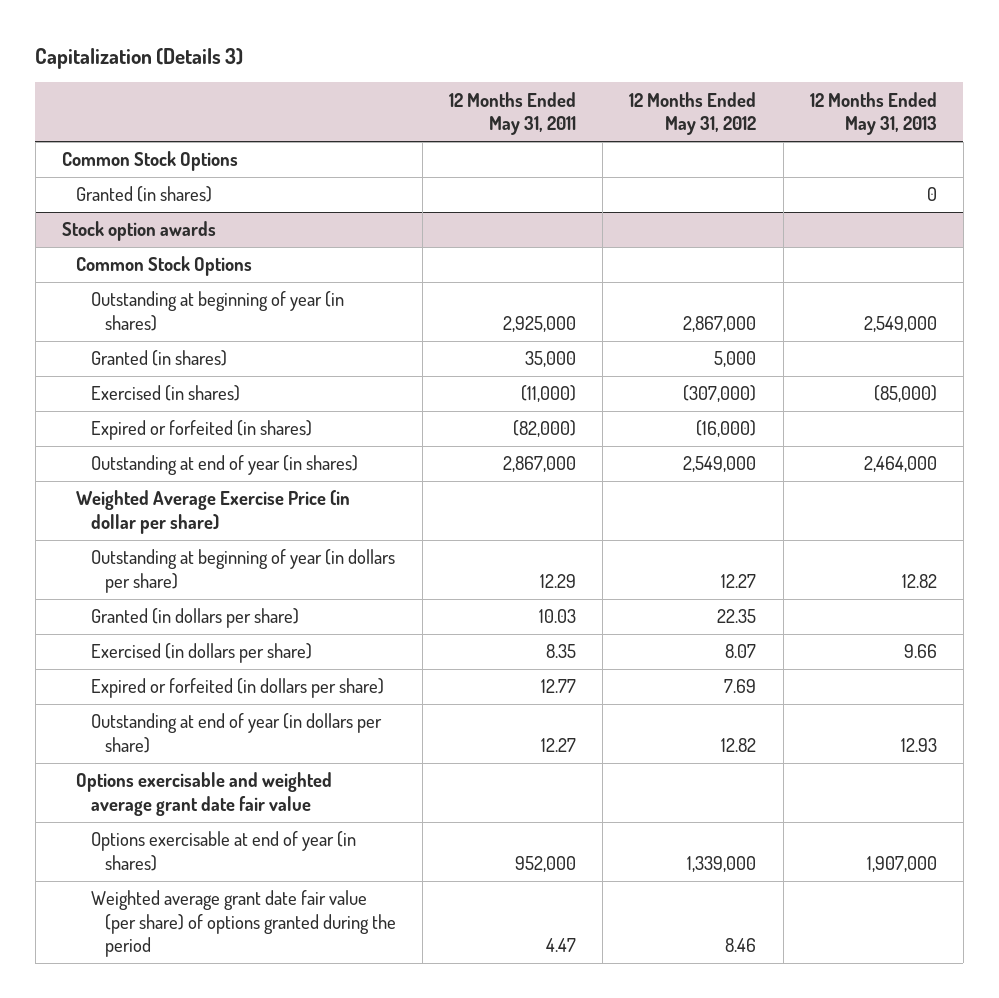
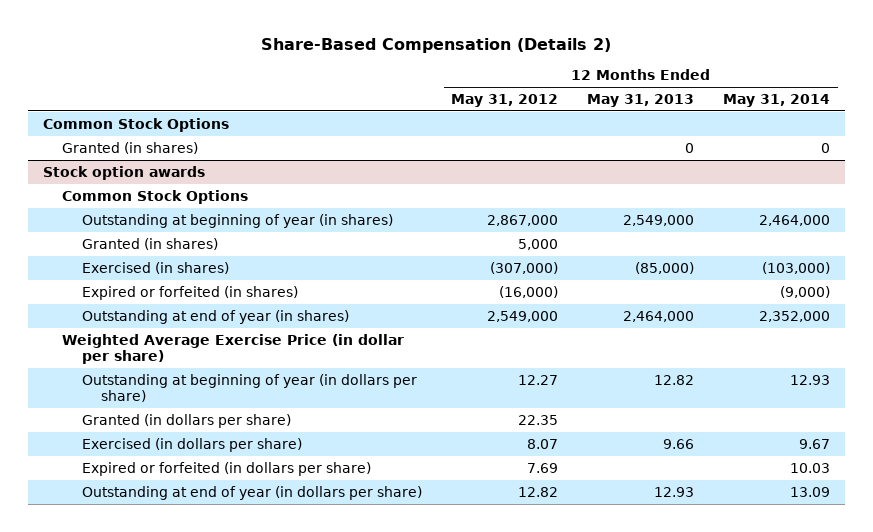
- Capitalization (Details 3)
+ Share-Based Compensation (Details 2)
- | 12 Months Ended May 31, 2011 | 12 Months Ended May 31, 2012 | 12 Months Ended May 31, 2013
+ | 12 Months Ended May 31, 2012 | 12 Months Ended May 31, 2013 | 12 Months Ended May 31, 2014
@ Stock option awards
- Options exercisable and weighted average grant date fair value
- Options exercisable at end of year (in shares) | 952,000 | 1,339,000 | 1,907,000
- Weighted average grant date fair value (per share) of options granted during the period | 4.47 | 8.46 |

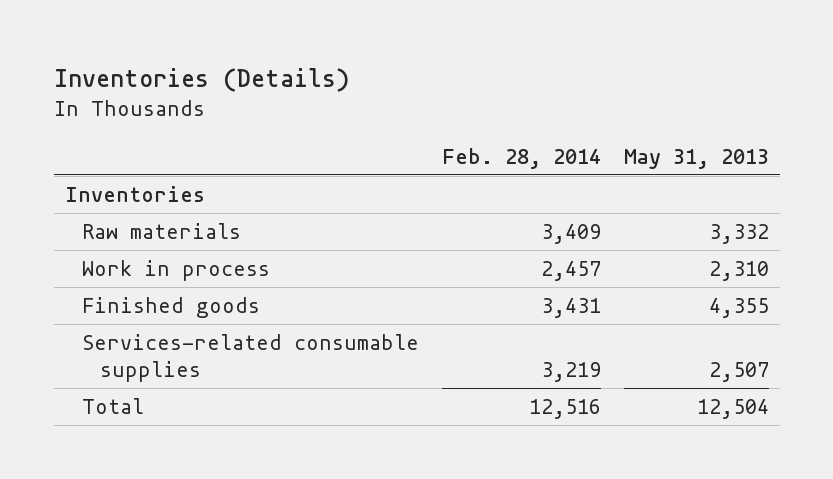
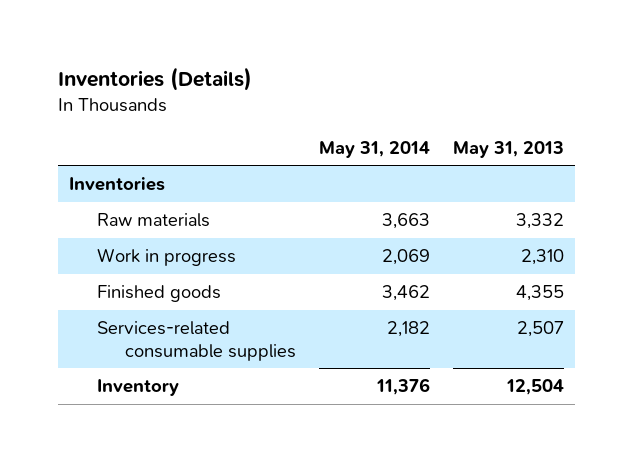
- | Feb. 28, 2014 | May 31, 2013
+ | May 31, 2014 | May 31, 2013
- Work in process | 2,457 | 2,310
+ Work in progress | 2,069 | 2,310
- Total | 12,516 | 12,504
+ Inventory | 11,376 | 12,504

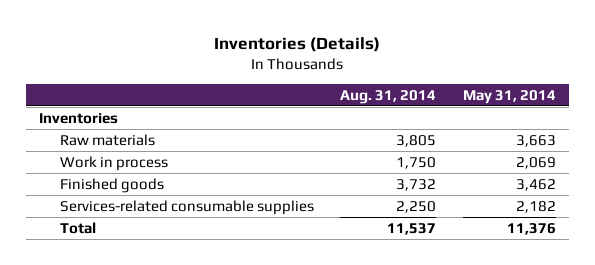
- | May 31, 2014 | May 31, 2013
+ | Aug. 31, 2014 | May 31, 2014
- Work in progress | 2,069 | 2,310
+ Work in process | 1,750 | 2,069
- Inventory | 11,376 | 12,504
+ Total | 11,537 | 11,376

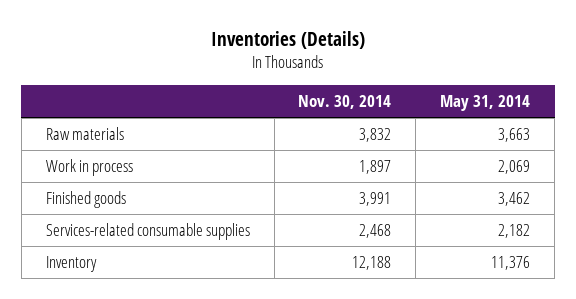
- | Aug. 31, 2014 | May 31, 2014
+ | Nov. 30, 2014 | May 31, 2014
- Inventories
- Total | 11,537 | 11,376
+ Inventory | 12,188 | 11,376

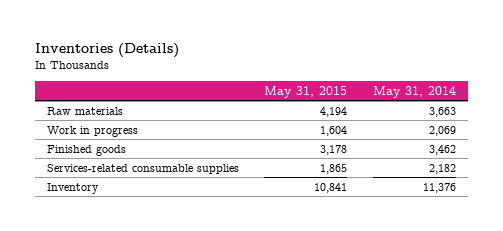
- | Nov. 30, 2014 | May 31, 2014
+ | May 31, 2015 | May 31, 2014
- Work in process | 1,897 | 2,069
+ Work in progress | 1,604 | 2,069

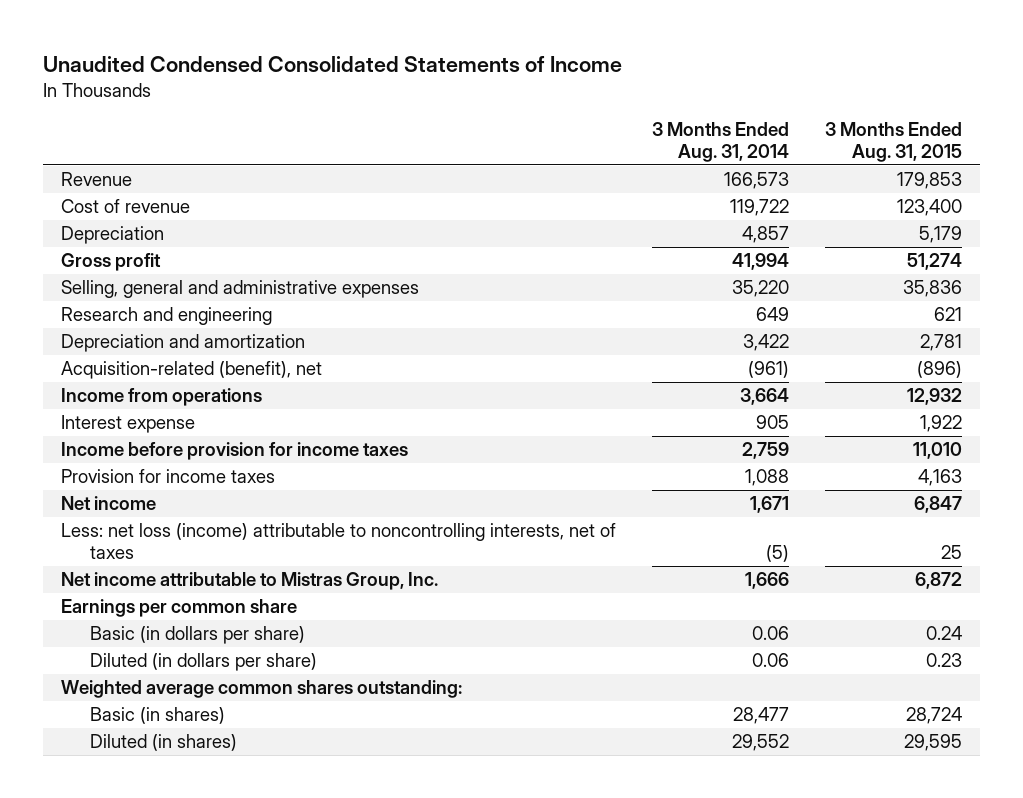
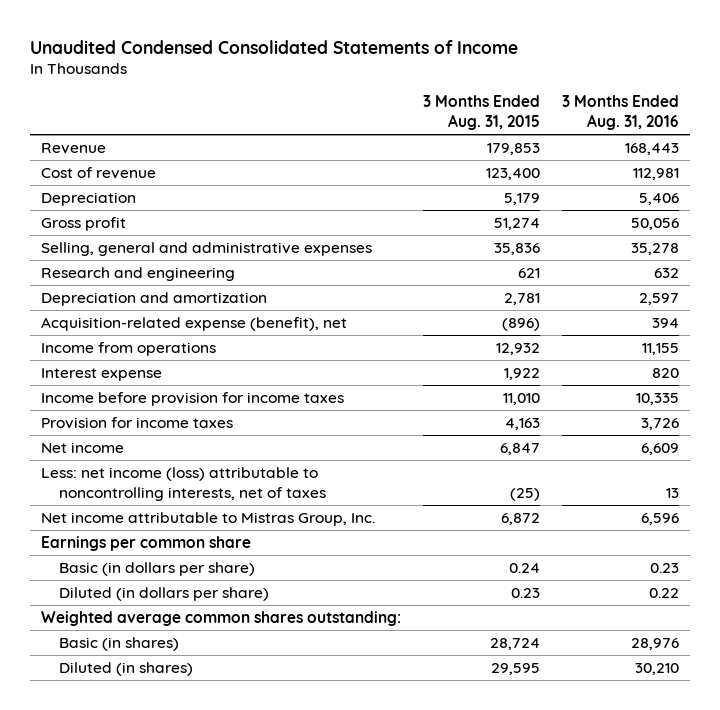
- | 3 Months Ended Aug. 31, 2014 | 3 Months Ended Aug. 31, 2015
+ | 3 Months Ended Aug. 31, 2015 | 3 Months Ended Aug. 31, 2016
- Acquisition-related (benefit), net | (961) | (896)
+ Acquisition-related expense (benefit), net | (896) | 394
- Less: net loss (income) attributable to noncontrolling interests, net of taxes | (5) | 25
+ Less: net income (loss) attributable to noncontrolling interests, net of taxes | (25) | 13

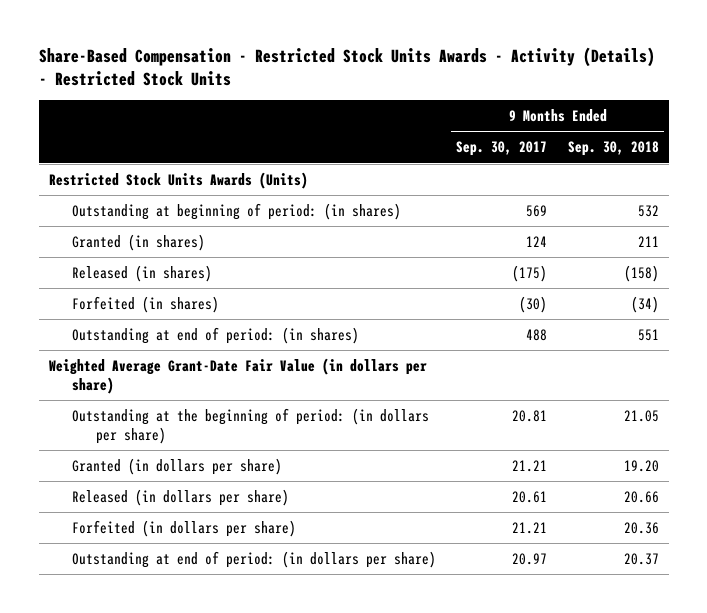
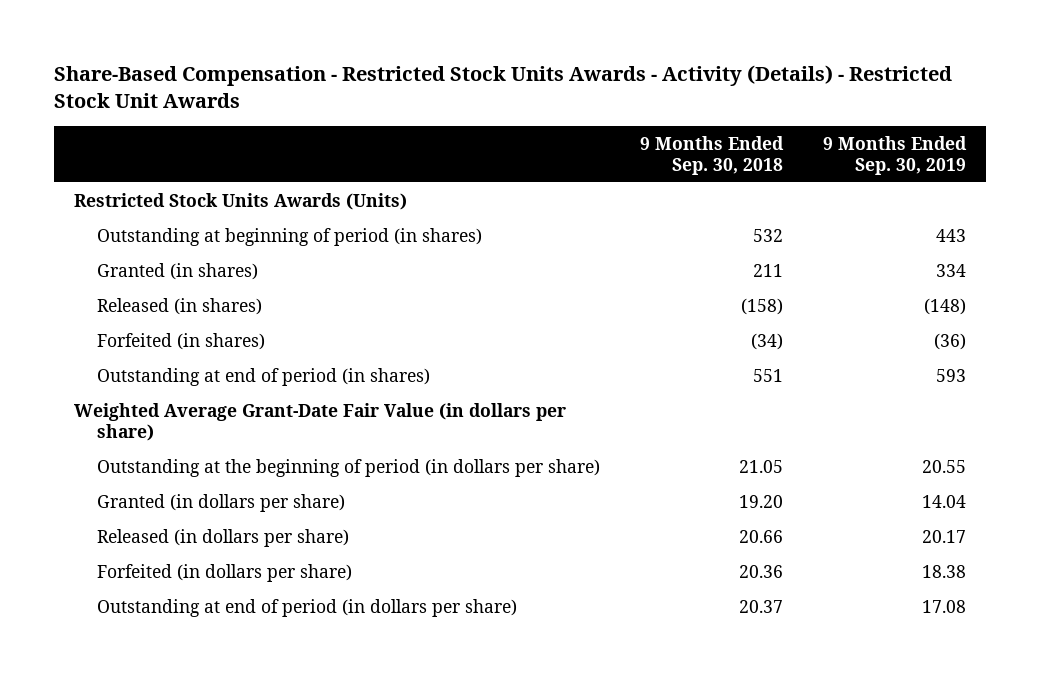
- Share-Based Compensation - Restricted Stock Units Awards - Activity (Details) - Restricted Stock Units
+ Share-Based Compensation - Restricted Stock Units Awards - Activity (Details) - Restricted Stock Unit Awards
- | 9 Months Ended Sep. 30, 2017 | 9 Months Ended Sep. 30, 2018
+ | 9 Months Ended Sep. 30, 2018 | 9 Months Ended Sep. 30, 2019
- Outstanding at beginning of period: (in shares) | 569 | 532
+ Outstanding at beginning of period (in shares) | 532 | 443
- Outstanding at end of period: (in shares) | 488 | 551
+ Outstanding at end of period (in shares) | 551 | 593
- Outstanding at the beginning of period: (in dollars per share) | 20.81 | 21.05
+ Outstanding at the beginning of period (in dollars per share) | 21.05 | 20.55
- Outstanding at end of period: (in dollars per share) | 20.97 | 20.37
+ Outstanding at end of period (in dollars per share) | 20.37 | 17.08

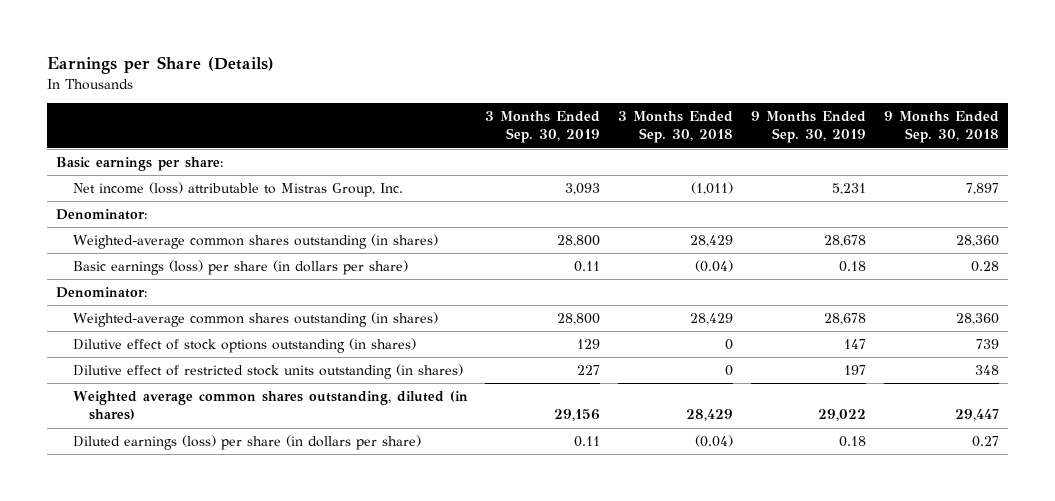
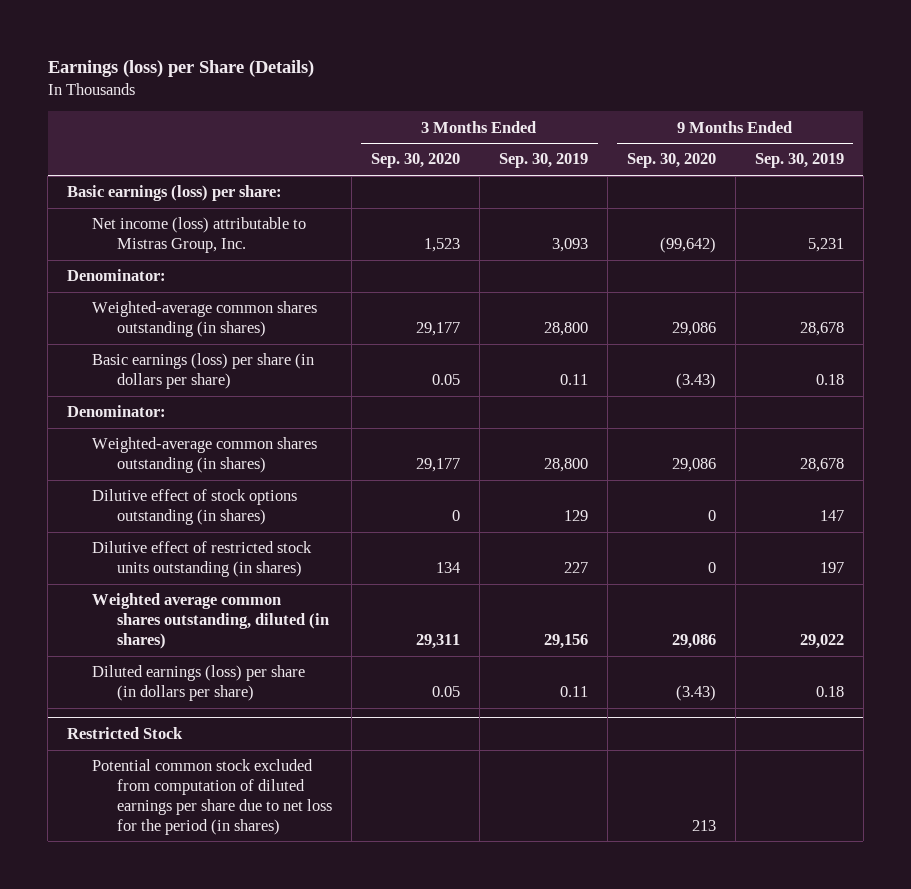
- Earnings per Share (Details)
+ Earnings (loss) per Share (Details)
- | 3 Months Ended Sep. 30, 2019 | 3 Months Ended Sep. 30, 2018 | 9 Months Ended Sep. 30, 2019 | 9 Months Ended Sep. 30, 2018
+ | 3 Months Ended Sep. 30, 2020 | 3 Months Ended Sep. 30, 2019 | 9 Months Ended Sep. 30, 2020 | 9 Months Ended Sep. 30, 2019
- Basic earnings per share:
+ Basic earnings (loss) per share:
+ Restricted Stock
+ Potential common stock excluded from computation of diluted earnings per share due to net loss for the period (in shares) | | | 213 |

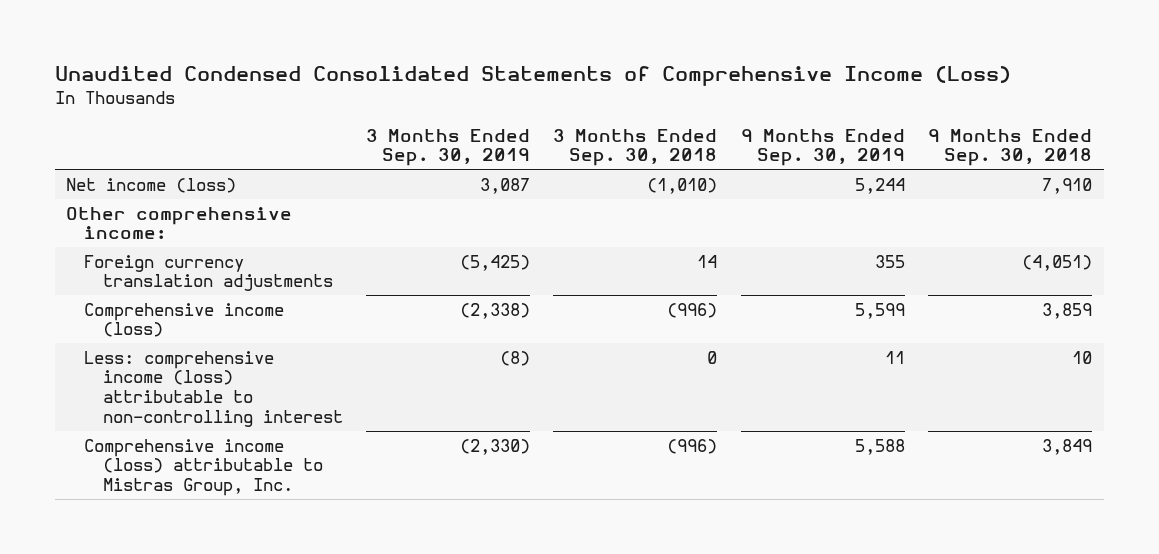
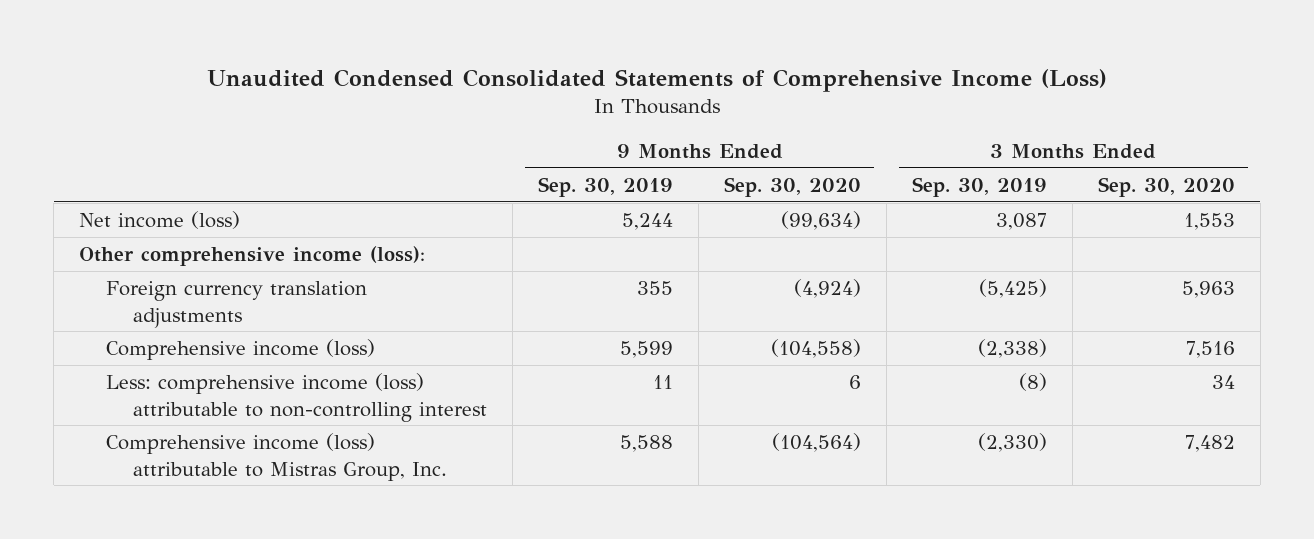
- | 3 Months Ended Sep. 30, 2019 | 3 Months Ended Sep. 30, 2018 | 9 Months Ended Sep. 30, 2019 | 9 Months Ended Sep. 30, 2018
+ | 9 Months Ended Sep. 30, 2019 | 9 Months Ended Sep. 30, 2020 | 3 Months Ended Sep. 30, 2019 | 3 Months Ended Sep. 30, 2020
- Other comprehensive income:
+ Other comprehensive income (loss):

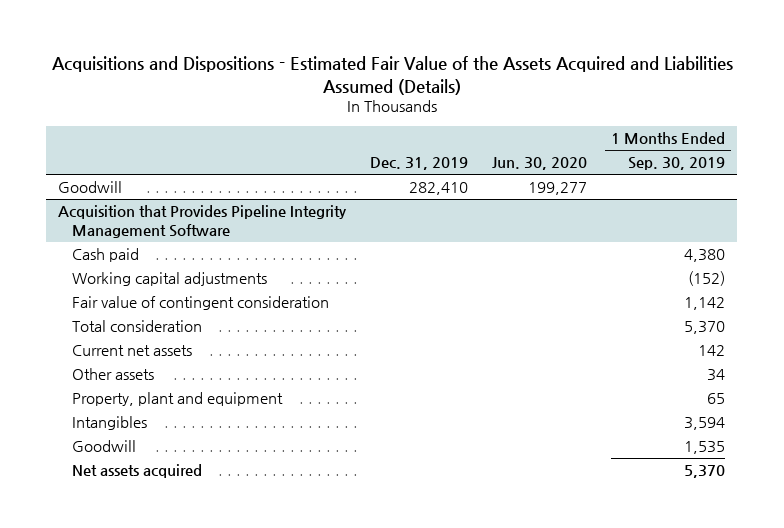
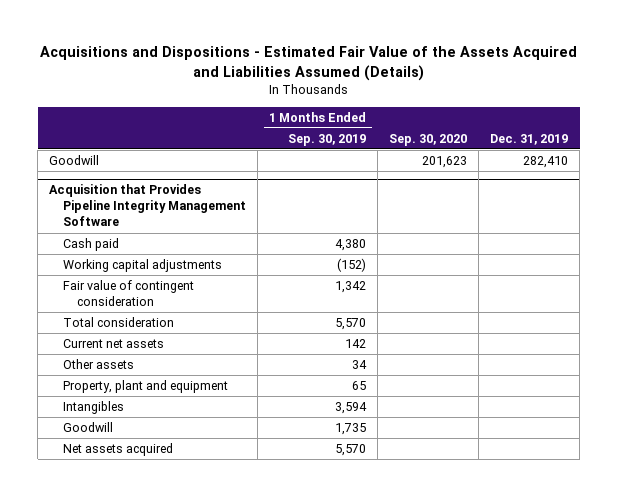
- | Dec. 31, 2019 | Jun. 30, 2020 | 1 Months Ended Sep. 30, 2019
+ | 1 Months Ended Sep. 30, 2019 | Sep. 30, 2020 | Dec. 31, 2019
@ Acquisition that Provides Pipeline Integrity Management Software
- Fair value of contingent consideration | | | 1,142
- Total consideration | | | 5,370
+ Fair value of contingent consideration | 1,342 | |
+ Total consideration | 5,570 | |
- Goodwill | | | 1,535
- Net assets acquired | | | 5,370
+ Goodwill | 1,735 | |
+ Net assets acquired | 5,570 | |

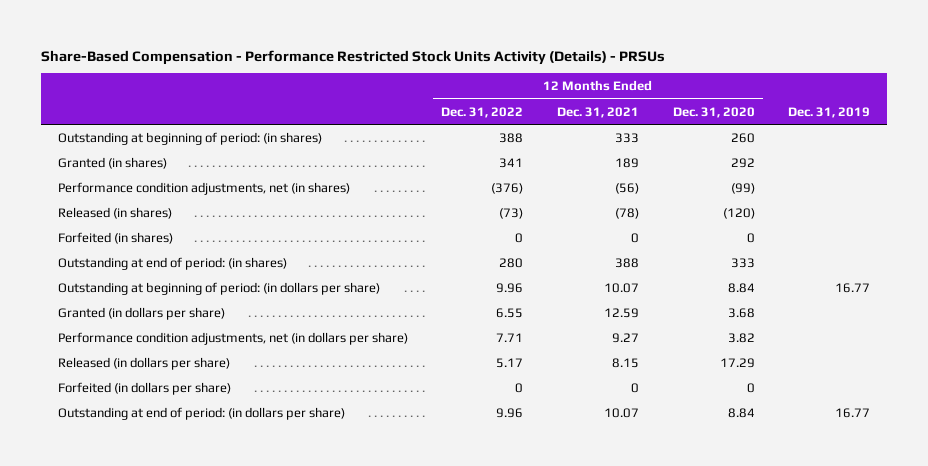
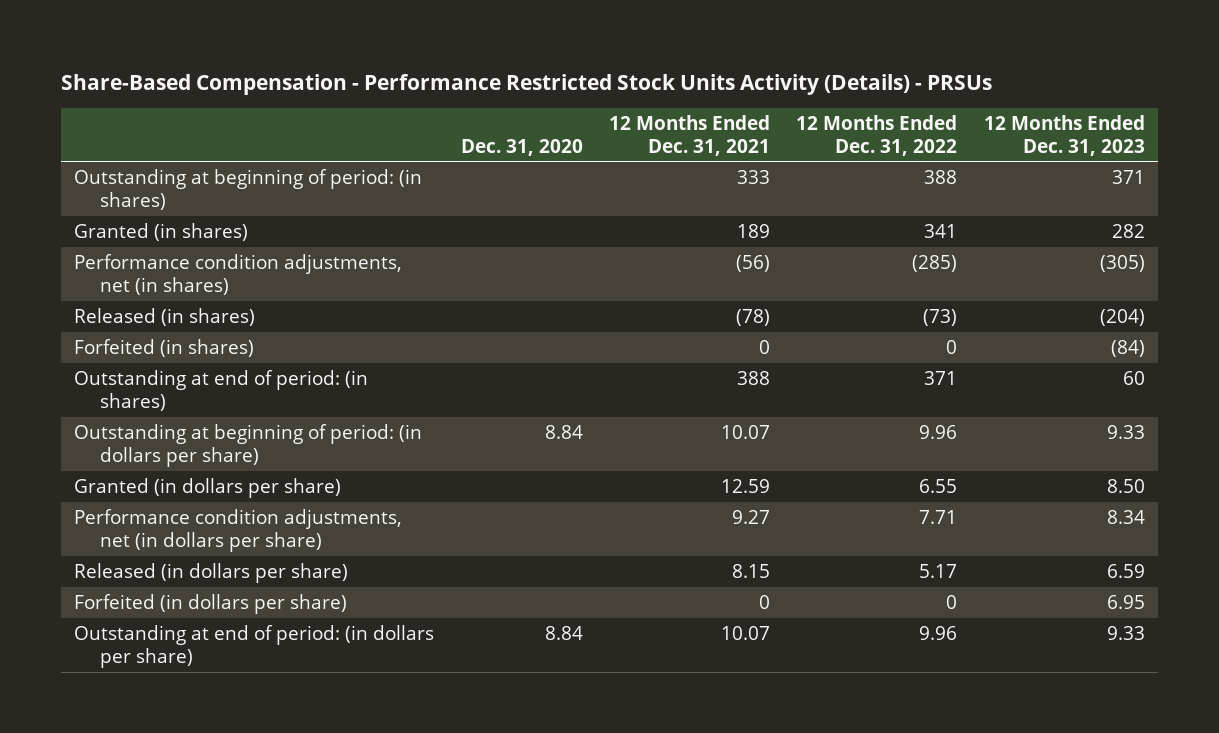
- | 12 Months Ended Dec. 31, 2022 | 12 Months Ended Dec. 31, 2021 | 12 Months Ended Dec. 31, 2020 | Dec. 31, 2019
+ | Dec. 31, 2020 | 12 Months Ended Dec. 31, 2021 | 12 Months Ended Dec. 31, 2022 | 12 Months Ended Dec. 31, 2023
- Performance condition adjustments, net (in shares) | (376) | (56) | (99) |
+ Performance condition adjustments, net (in shares) | | (56) | (285) | (305)
- Outstanding at end of period: (in shares) | 280 | 388 | 333 |
+ Outstanding at end of period: (in shares) | | 388 | 371 | 60

